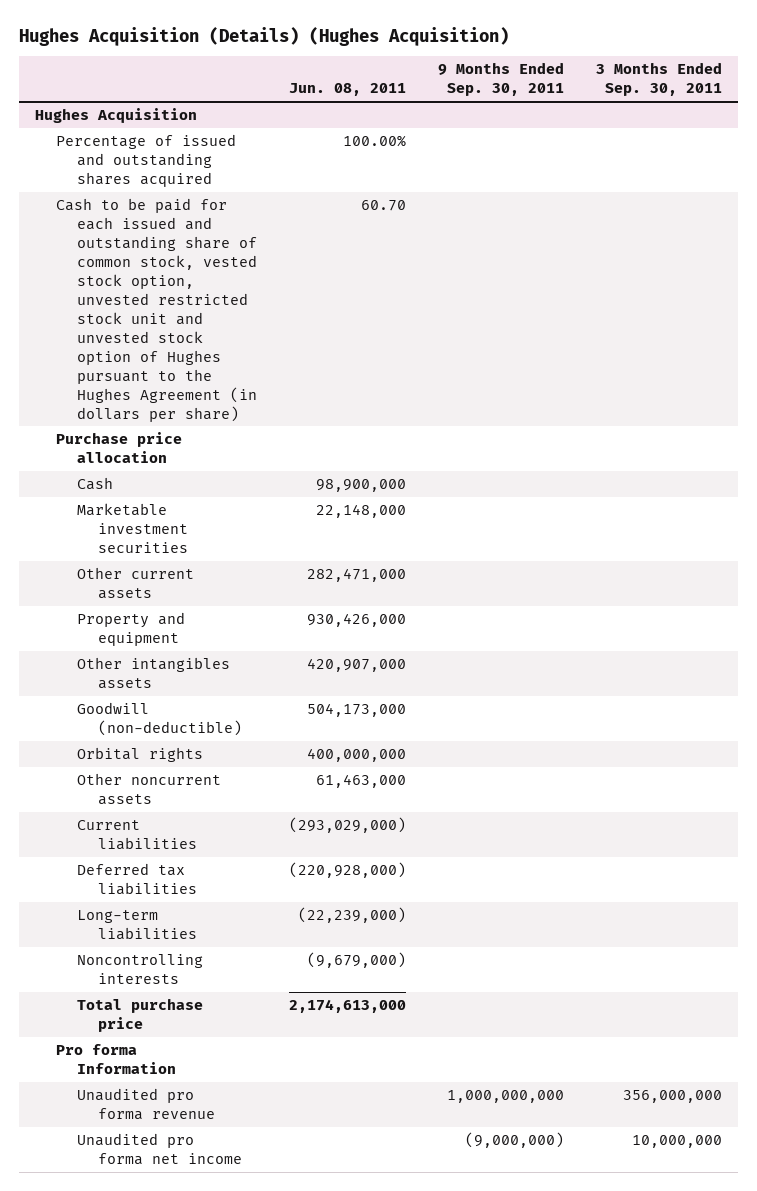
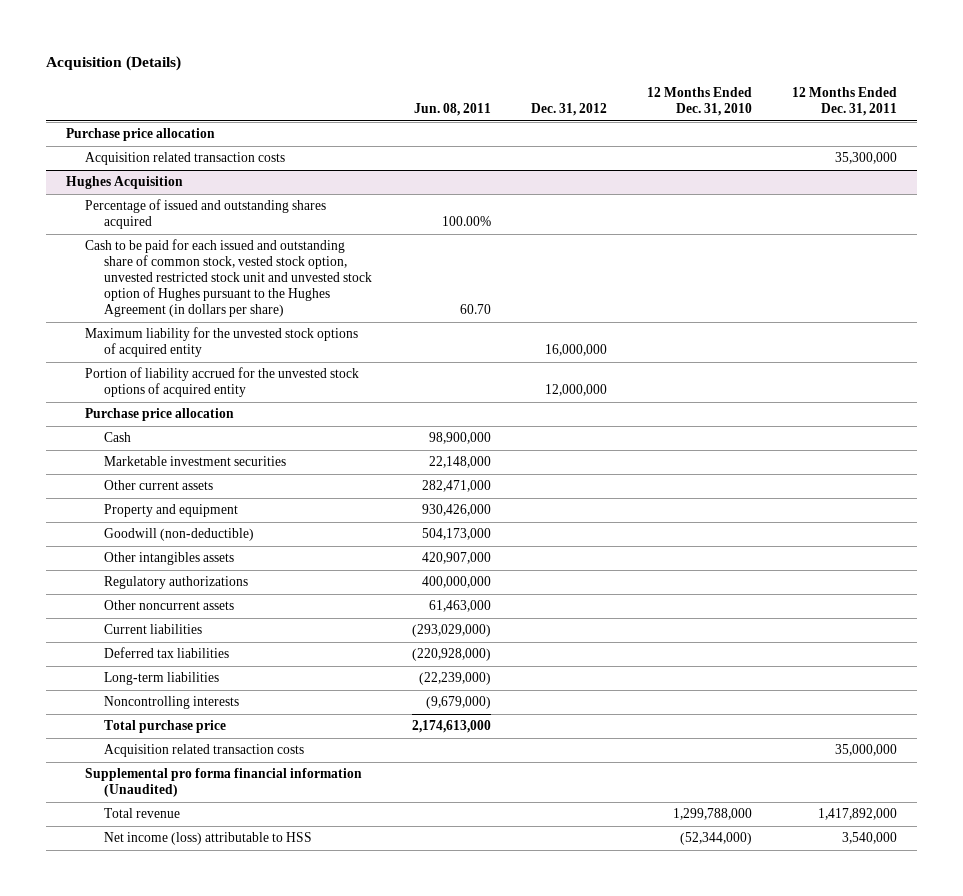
- Hughes Acquisition (Details) (Hughes Acquisition)
+ Acquisition (Details)
- | Jun. 08, 2011 | 9 Months Ended Sep. 30, 2011 | 3 Months Ended Sep. 30, 2011
+ | Jun. 08, 2011 | Dec. 31, 2012 | 12 Months Ended Dec. 31, 2010 | 12 Months Ended Dec. 31, 2011
+ Purchase price allocation
+ Acquisition related transaction costs | | | | 35,300,000
@ Hughes Acquisition
+ Maximum liability for the unvested stock options of acquired entity | | 16,000,000 | |
+ Portion of liability accrued for the unvested stock options of acquired entity | | 12,000,000 | |
- Orbital rights | 400,000,000 | |
moved down: Other intangibles assets | 420,907,000 | | |
+ Regulatory authorizations | 400,000,000 | | |
- Pro forma Information
- Unaudited pro forma revenue | | 1,000,000,000 | 356,000,000
- Unaudited pro forma net income | | (9,000,000) | 10,000,000
+ Acquisition related transaction costs | | | | 35,000,000
+ Supplemental pro forma financial information (Unaudited)
+ Total revenue | | | 1,299,788,000 | 1,417,892,000
+ Net income (loss) attributable to HSS | | | (52,344,000) | 3,540,000

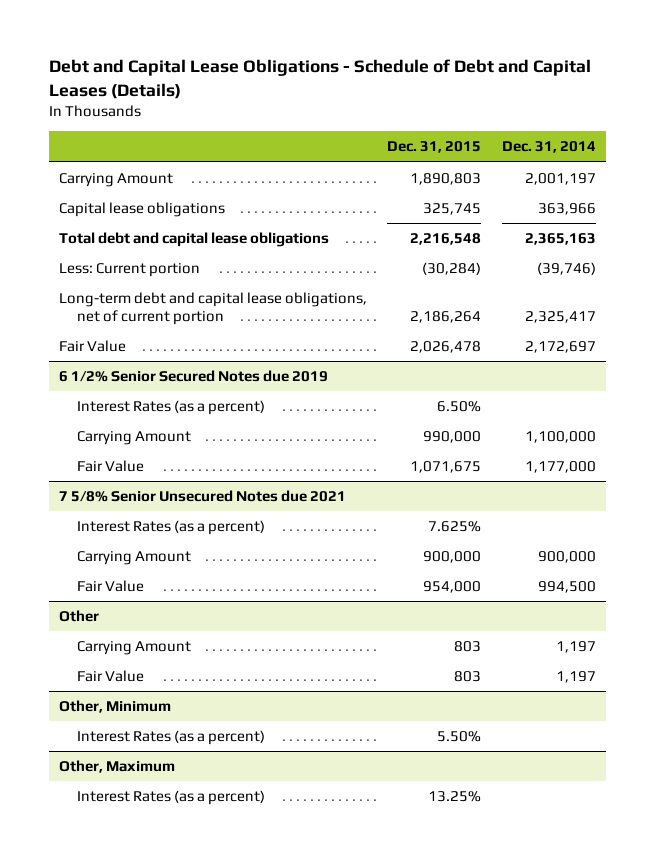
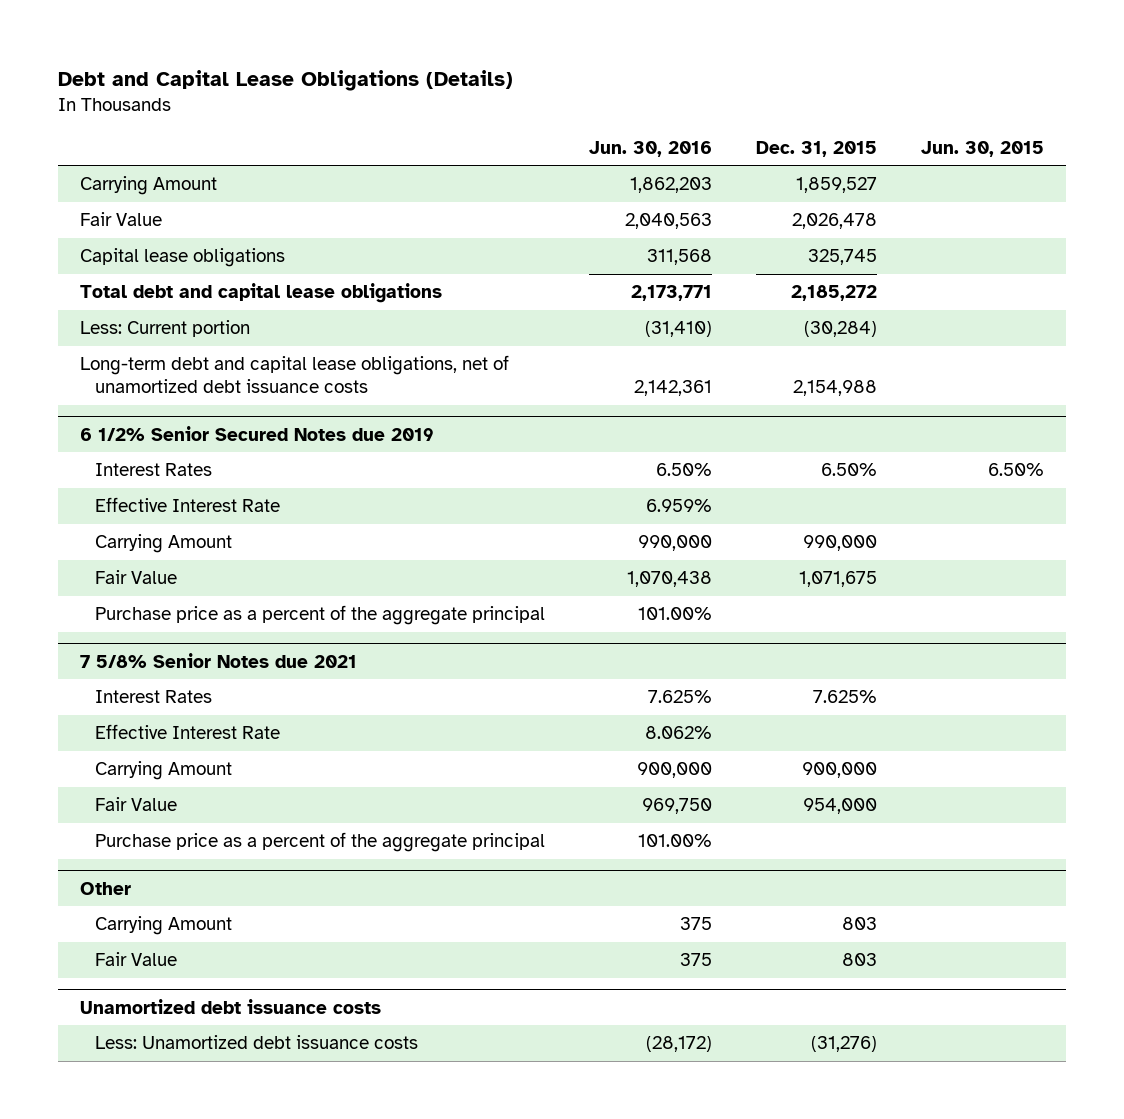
- Debt and Capital Lease Obligations - Schedule of Debt and Capital Leases (Details)
+ Debt and Capital Lease Obligations (Details)
- | Dec. 31, 2015 | Dec. 31, 2014
+ | Jun. 30, 2016 | Dec. 31, 2015 | Jun. 30, 2015
- Carrying Amount | 1,890,803 | 2,001,197
+ Carrying Amount | 1,862,203 | 1,859,527 |
moved up: Fair Value | 2,040,563 | 2,026,478 |
- Total debt and capital lease obligations | 2,216,548 | 2,365,163
+ Total debt and capital lease obligations | 2,173,771 | 2,185,272 |
- Long-term debt and capital lease obligations, net of current portion | 2,186,264 | 2,325,417
+ Long-term debt and capital lease obligations, net of unamortized debt issuance costs | 2,142,361 | 2,154,988 |
@ 6 1/2% Senior Secured Notes due 2019
- Interest Rates (as a percent) | 6.50% |
+ Interest Rates | 6.50% | 6.50% | 6.50%
+ Effective Interest Rate | 6.959% | |
- 7 5/8% Senior Unsecured Notes due 2021
- Interest Rates (as a percent) | 7.625% |
@ 6 1/2% Senior Secured Notes due 2019
+ Purchase price as a percent of the aggregate principal | 101.00% | |
+ 7 5/8% Senior Notes due 2021
+ Interest Rates | 7.625% | 7.625% |
+ Effective Interest Rate | 8.062% | |
+ Purchase price as a percent of the aggregate principal | 101.00% | |
- Other, Minimum
- Interest Rates (as a percent) | 5.50% |
- Other, Maximum
- Interest Rates (as a percent) | 13.25% |
+ Unamortized debt issuance costs
+ Less: Unamortized debt issuance costs | (28,172) | (31,276) |

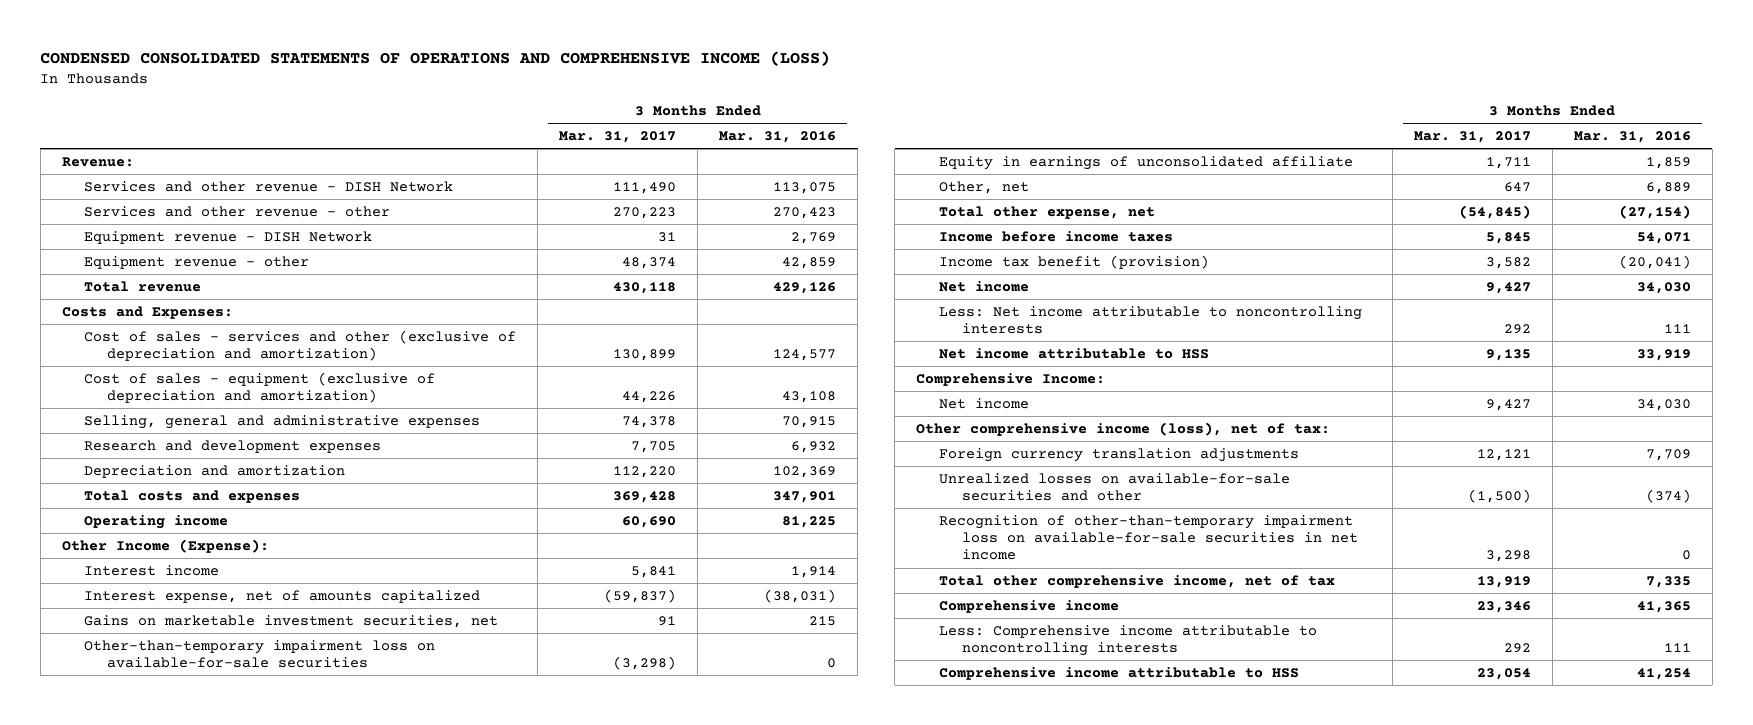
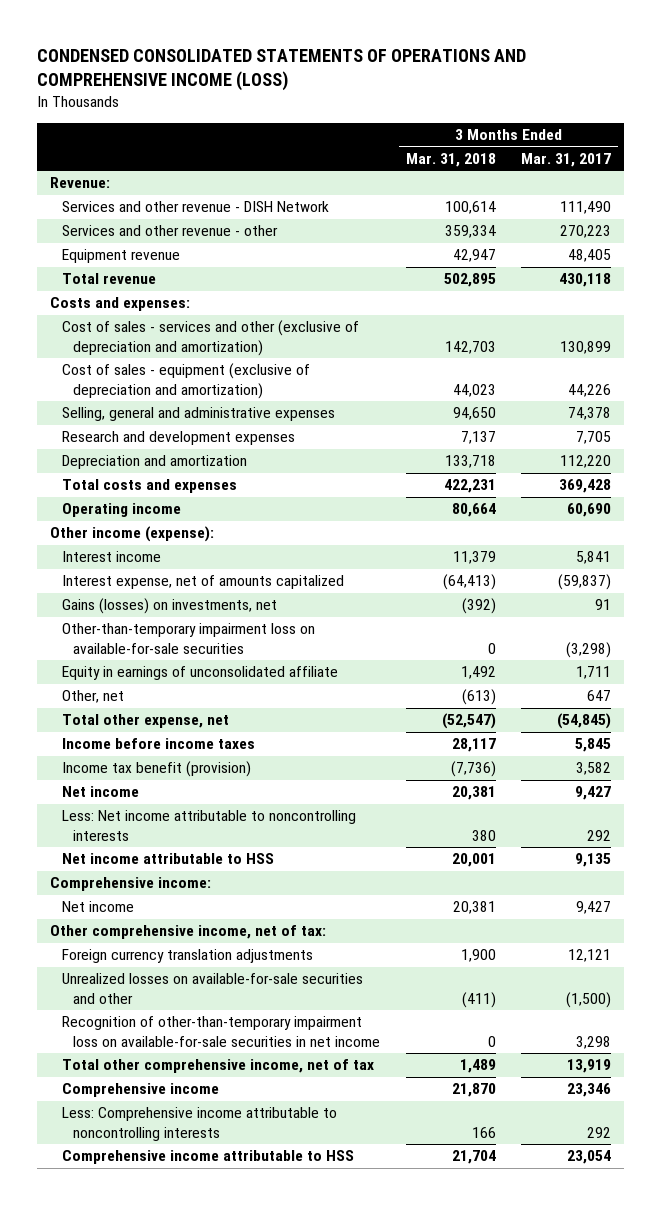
- | 3 Months Ended Mar. 31, 2017 | 3 Months Ended Mar. 31, 2016
+ | 3 Months Ended Mar. 31, 2018 | 3 Months Ended Mar. 31, 2017
- Equipment revenue - DISH Network | 31 | 2,769
- Equipment revenue - other | 48,374 | 42,859
+ Equipment revenue | 42,947 | 48,405
- Costs and Expenses:
+ Costs and expenses:
- Other Income (Expense):
+ Other income (expense):
- Gains on marketable investment securities, net | 91 | 215
+ Gains (losses) on investments, net | (392) | 91
- Comprehensive Income:
+ Comprehensive income:
- Other comprehensive income (loss), net of tax:
+ Other comprehensive income, net of tax:

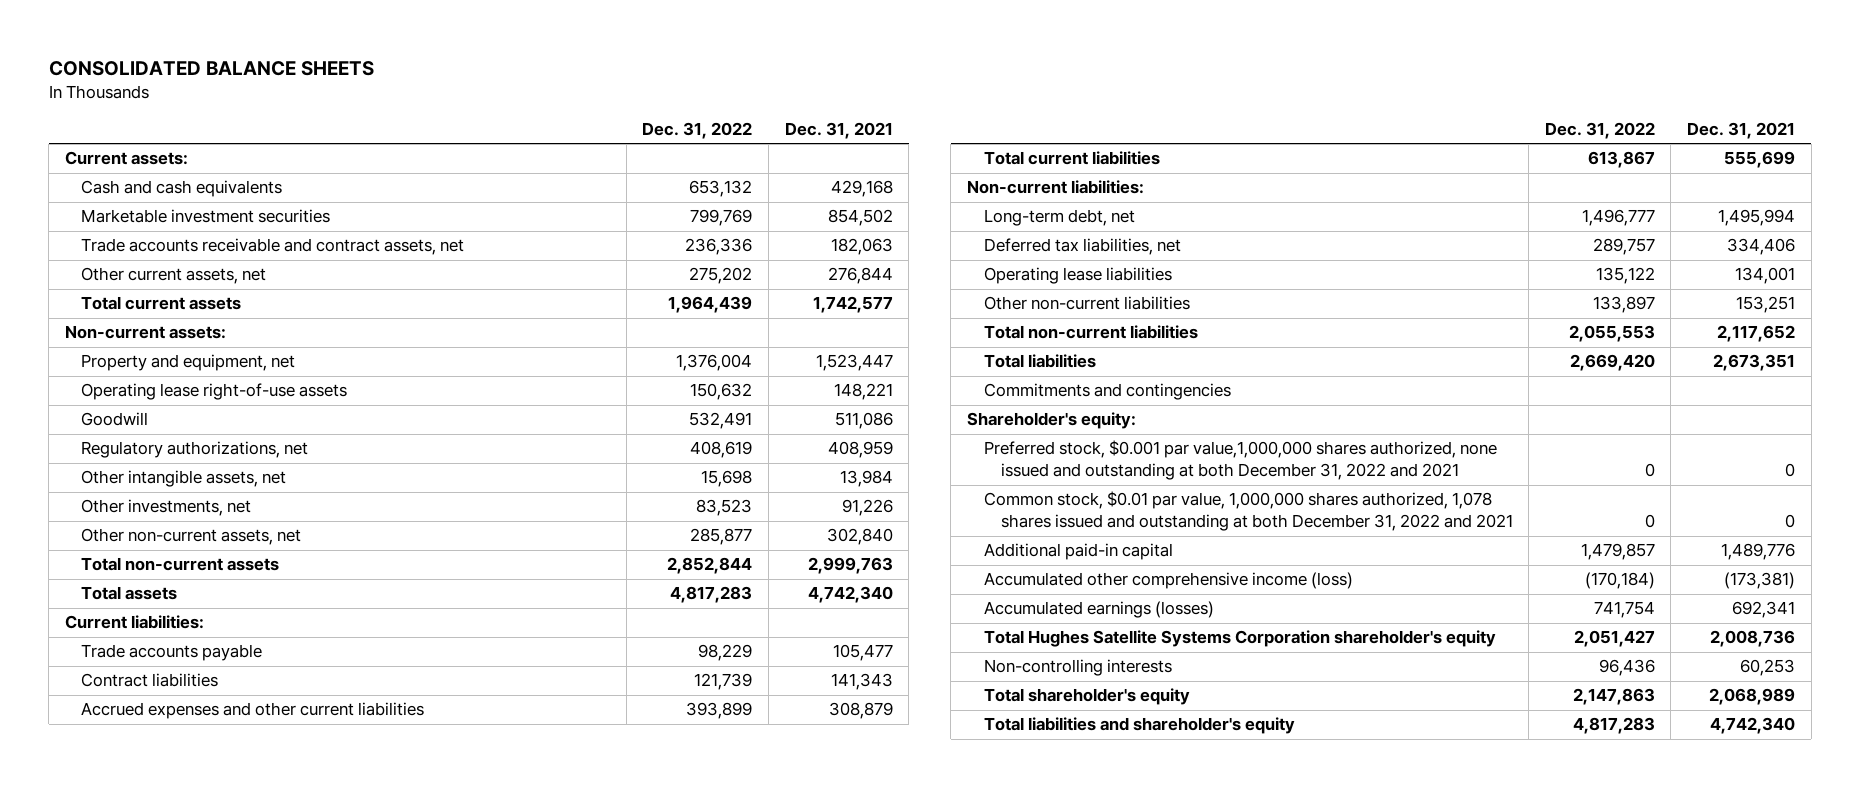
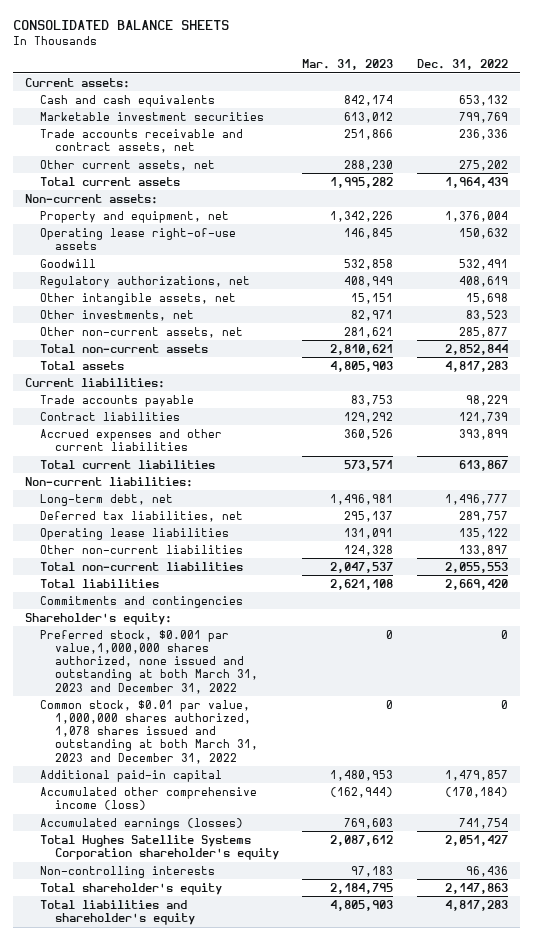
- | Dec. 31, 2022 | Dec. 31, 2021
+ | Mar. 31, 2023 | Dec. 31, 2022
- Preferred stock, $0.001 par value,1,000,000 shares authorized, none issued and outstanding at both December 31, 2022 and 2021 | 0 | 0
- Common stock, $0.01 par value, 1,000,000 shares authorized, 1,078 shares issued and outstanding at both December 31, 2022 and 2021 | 0 | 0
+ Preferred stock, $0.001 par value,1,000,000 shares authorized, none issued and outstanding at both March 31, 2023 and December 31, 2022 | 0 | 0
+ Common stock, $0.01 par value, 1,000,000 shares authorized, 1,078 shares issued and outstanding at both March 31, 2023 and December 31, 2022 | 0 | 0

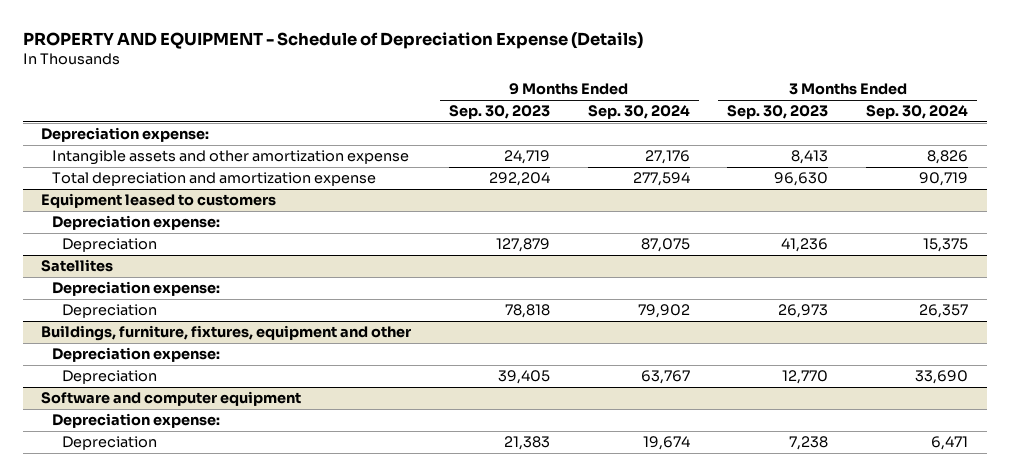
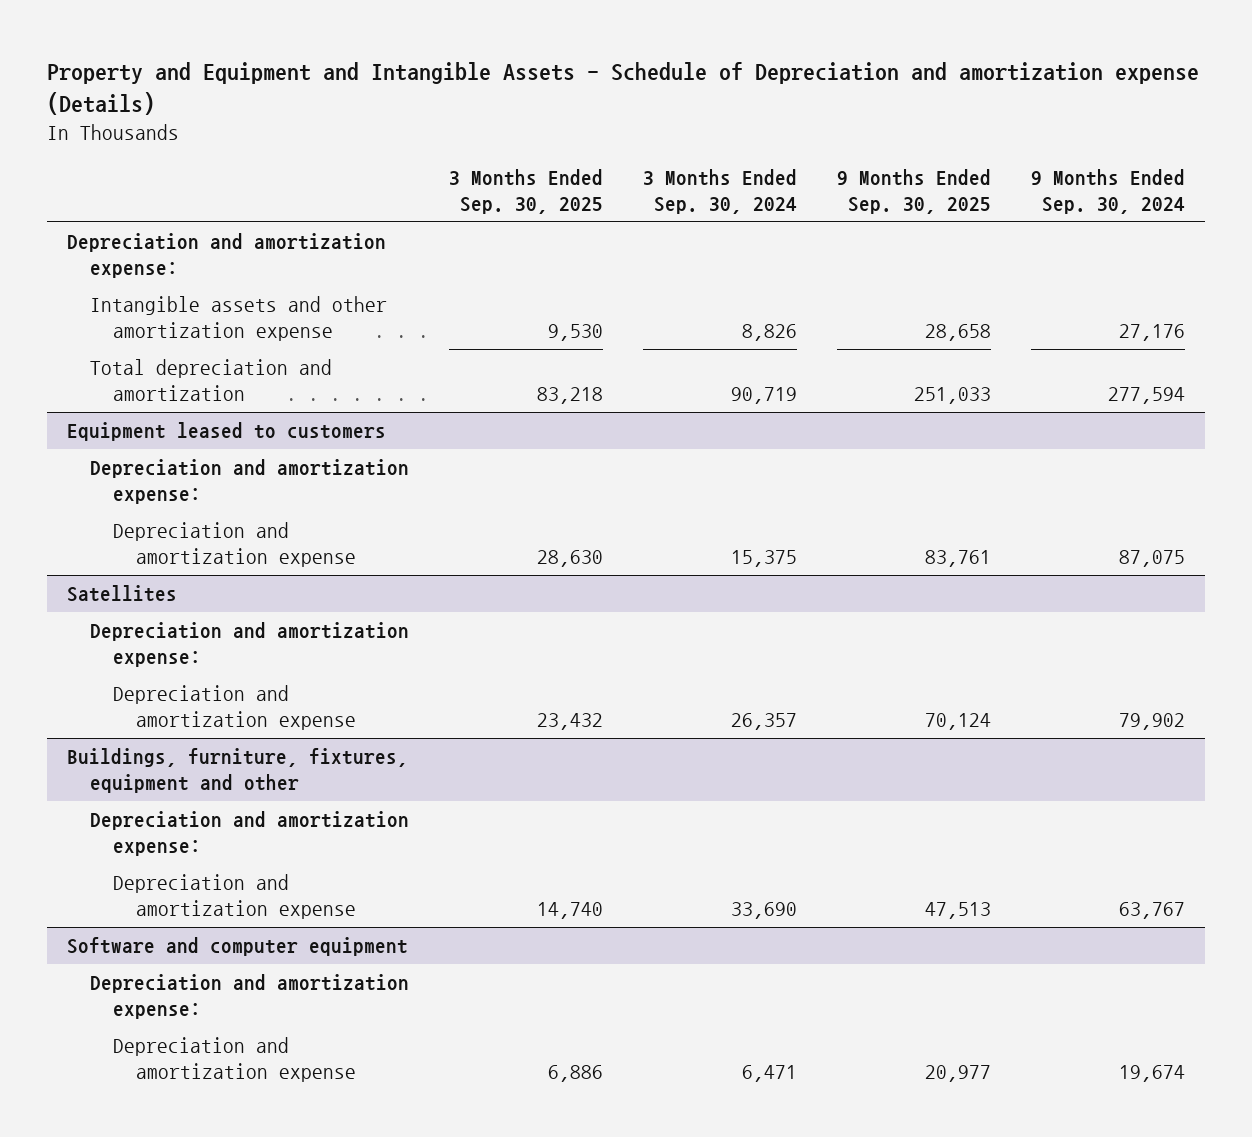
- PROPERTY AND EQUIPMENT - Schedule of Depreciation Expense (Details)
+ Property and Equipment and Intangible Assets - Schedule of Depreciation and amortization expense (Details)
- | 9 Months Ended Sep. 30, 2023 | 9 Months Ended Sep. 30, 2024 | 3 Months Ended Sep. 30, 2023 | 3 Months Ended Sep. 30, 2024
+ | 3 Months Ended Sep. 30, 2025 | 3 Months Ended Sep. 30, 2024 | 9 Months Ended Sep. 30, 2025 | 9 Months Ended Sep. 30, 2024
- Depreciation expense:
+ Depreciation and amortization expense:
- Total depreciation and amortization expense | 292,204 | 277,594 | 96,630 | 90,719
+ Total depreciation and amortization | 83,218 | 90,719 | 251,033 | 277,594
@ Equipment leased to customers
- Depreciation expense:
- Depreciation | 127,879 | 87,075 | 41,236 | 15,375
+ Depreciation and amortization expense:
+ Depreciation and amortization expense | 28,630 | 15,375 | 83,761 | 87,075
@ Satellites
- Depreciation expense:
- Depreciation | 78,818 | 79,902 | 26,973 | 26,357
+ Depreciation and amortization expense:
+ Depreciation and amortization expense | 23,432 | 26,357 | 70,124 | 79,902
@ Buildings, furniture, fixtures, equipment and other
- Depreciation expense:
- Depreciation | 39,405 | 63,767 | 12,770 | 33,690
+ Depreciation and amortization expense:
+ Depreciation and amortization expense | 14,740 | 33,690 | 47,513 | 63,767
@ Software and computer equipment
- Depreciation expense:
- Depreciation | 21,383 | 19,674 | 7,238 | 6,471
+ Depreciation and amortization expense:
+ Depreciation and amortization expense | 6,886 | 6,471 | 20,977 | 19,674

